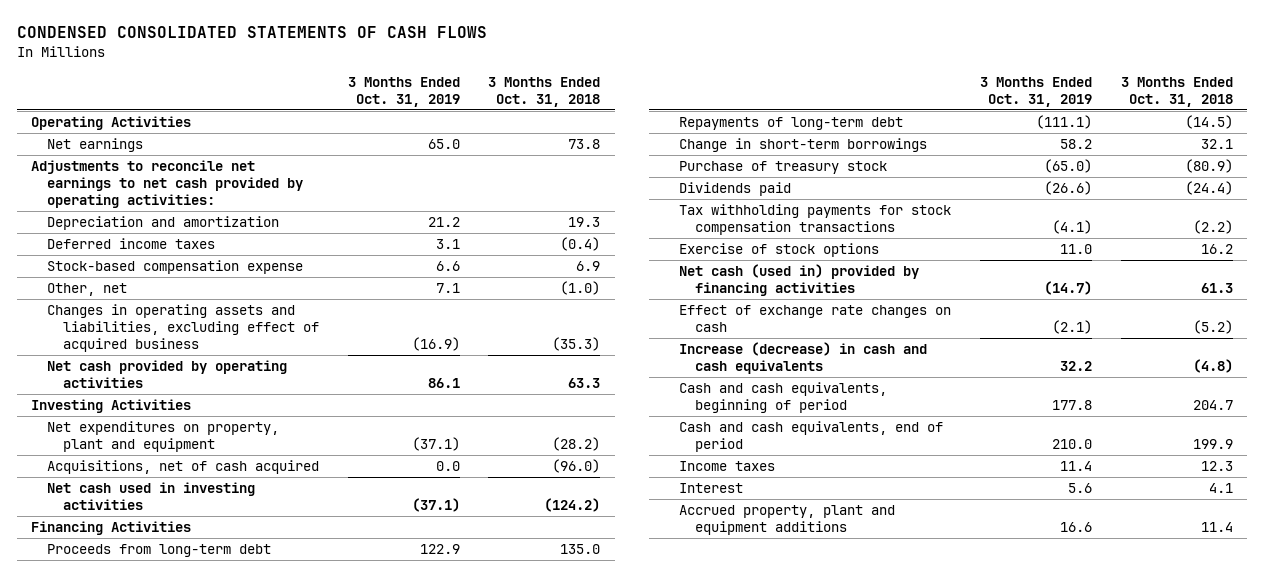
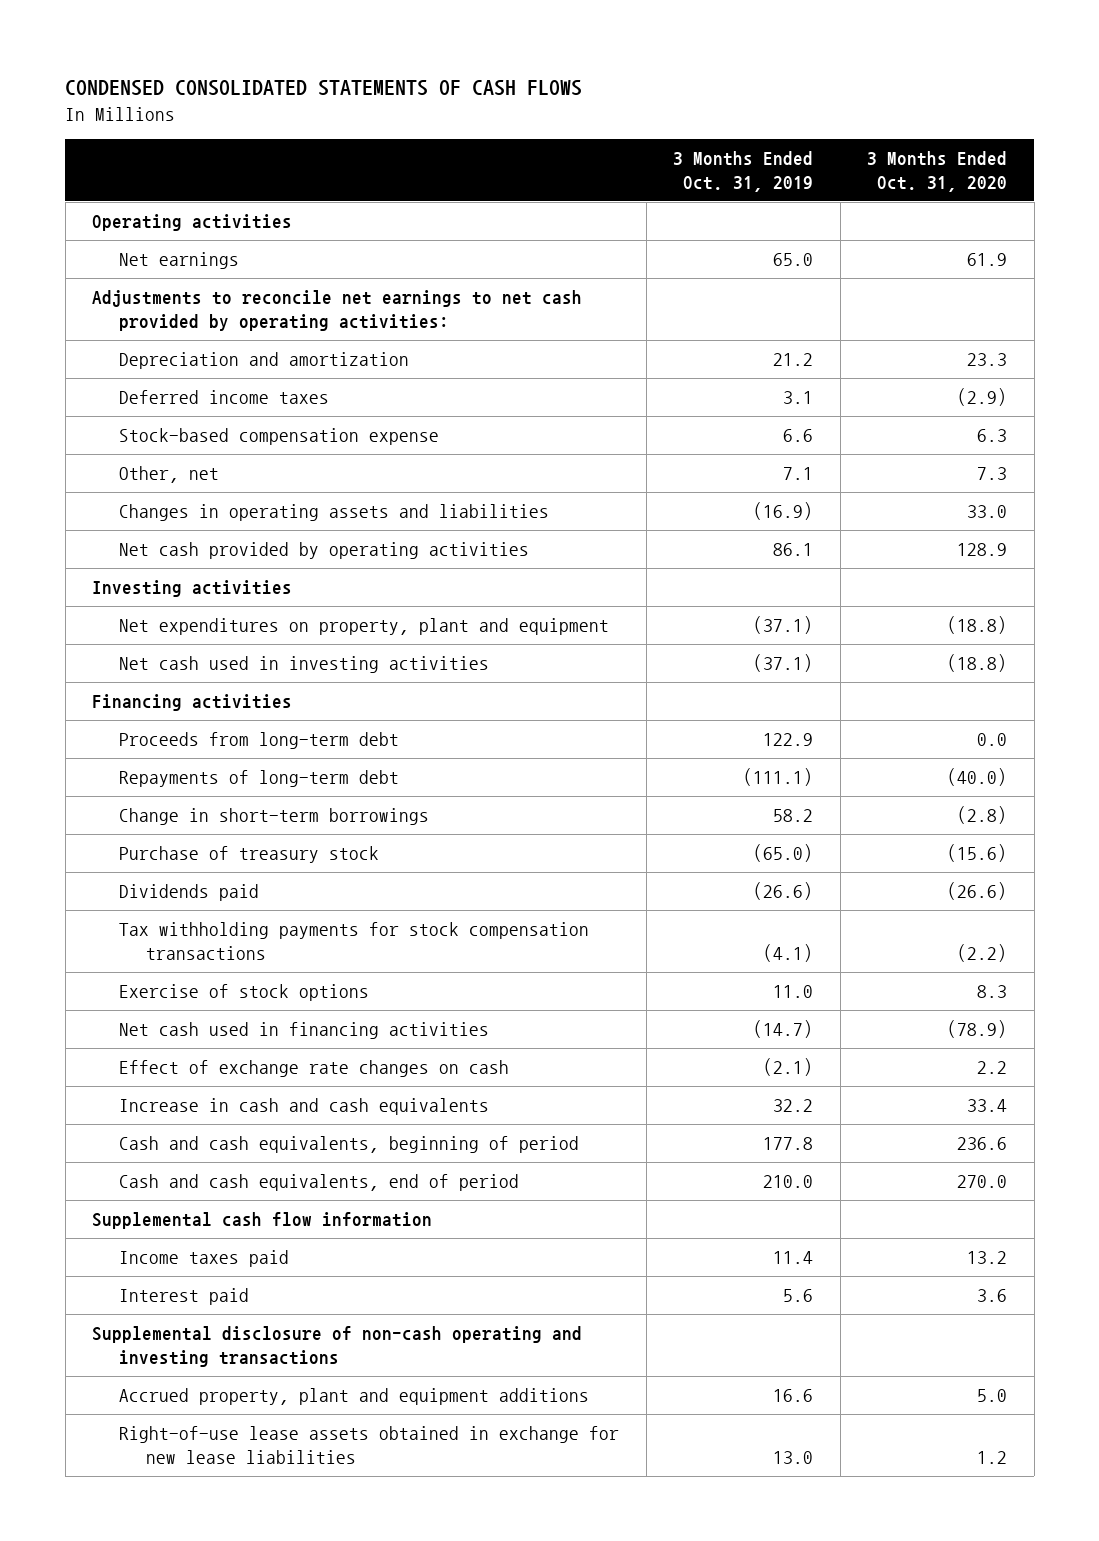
- | 3 Months Ended Oct. 31, 2019 | 3 Months Ended Oct. 31, 2018
+ | 3 Months Ended Oct. 31, 2019 | 3 Months Ended Oct. 31, 2020
- Operating Activities
+ Operating activities
- Changes in operating assets and liabilities, excluding effect of acquired business | (16.9) | (35.3)
+ Changes in operating assets and liabilities | (16.9) | 33.0
- Investing Activities
+ Investing activities
- Acquisitions, net of cash acquired | 0.0 | (96.0)
- Financing Activities
+ Financing activities
- Net cash (used in) provided by financing activities | (14.7) | 61.3
+ Net cash used in financing activities | (14.7) | (78.9)
- Increase (decrease) in cash and cash equivalents | 32.2 | (4.8)
+ Increase in cash and cash equivalents | 32.2 | 33.4
- Income taxes | 11.4 | 12.3
- Interest | 5.6 | 4.1
+ Supplemental cash flow information
+ Income taxes paid | 11.4 | 13.2
+ Interest paid | 5.6 | 3.6
+ Supplemental disclosure of non-cash operating and investing transactions
+ Right-of-use lease assets obtained in exchange for new lease liabilities | 13.0 | 1.2

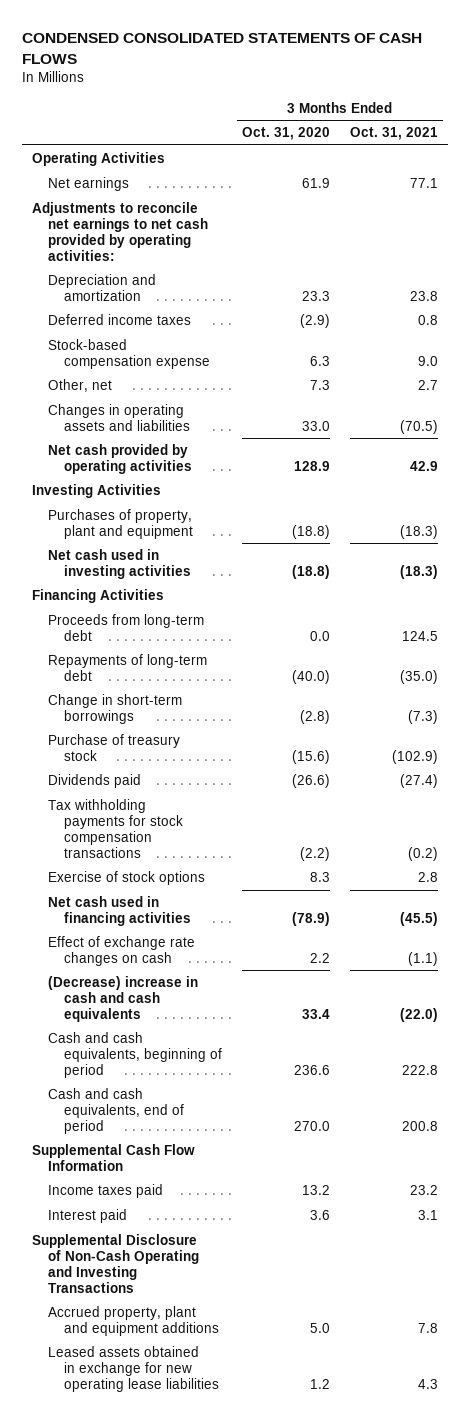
- | 3 Months Ended Oct. 31, 2019 | 3 Months Ended Oct. 31, 2020
+ | 3 Months Ended Oct. 31, 2020 | 3 Months Ended Oct. 31, 2021
- Operating activities
+ Operating Activities
- Investing activities
- Net expenditures on property, plant and equipment | (37.1) | (18.8)
+ Investing Activities
+ Purchases of property, plant and equipment | (18.8) | (18.3)
- Financing activities
+ Financing Activities
- Increase in cash and cash equivalents | 32.2 | 33.4
+ (Decrease) increase in cash and cash equivalents | 33.4 | (22.0)
- Supplemental cash flow information
+ Supplemental Cash Flow Information
- Supplemental disclosure of non-cash operating and investing transactions
+ Supplemental Disclosure of Non-Cash Operating and Investing Transactions
- Right-of-use lease assets obtained in exchange for new lease liabilities | 13.0 | 1.2
+ Leased assets obtained in exchange for new operating lease liabilities | 1.2 | 4.3

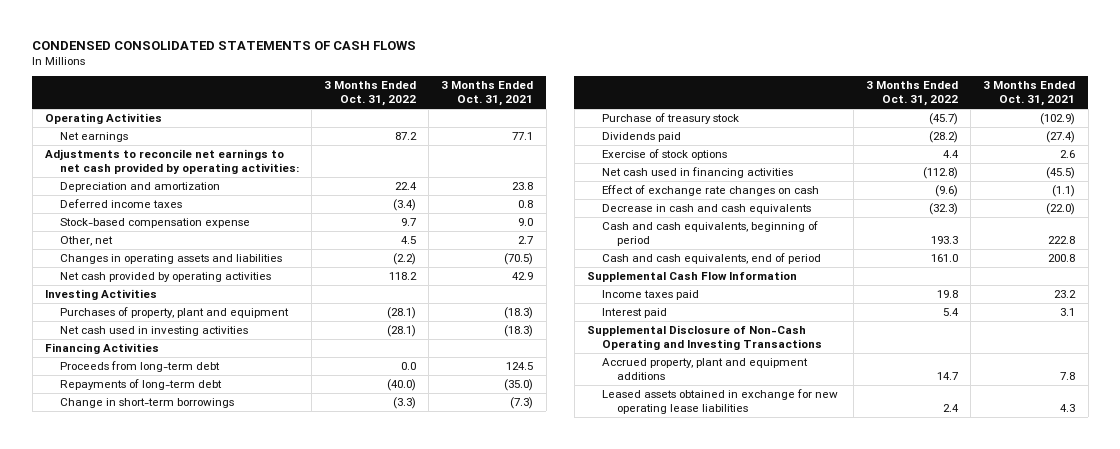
- | 3 Months Ended Oct. 31, 2020 | 3 Months Ended Oct. 31, 2021
+ | 3 Months Ended Oct. 31, 2022 | 3 Months Ended Oct. 31, 2021
- Tax withholding payments for stock compensation transactions | (2.2) | (0.2)
- Exercise of stock options | 8.3 | 2.8
+ Exercise of stock options | 4.4 | 2.6
- (Decrease) increase in cash and cash equivalents | 33.4 | (22.0)
+ Decrease in cash and cash equivalents | (32.3) | (22.0)

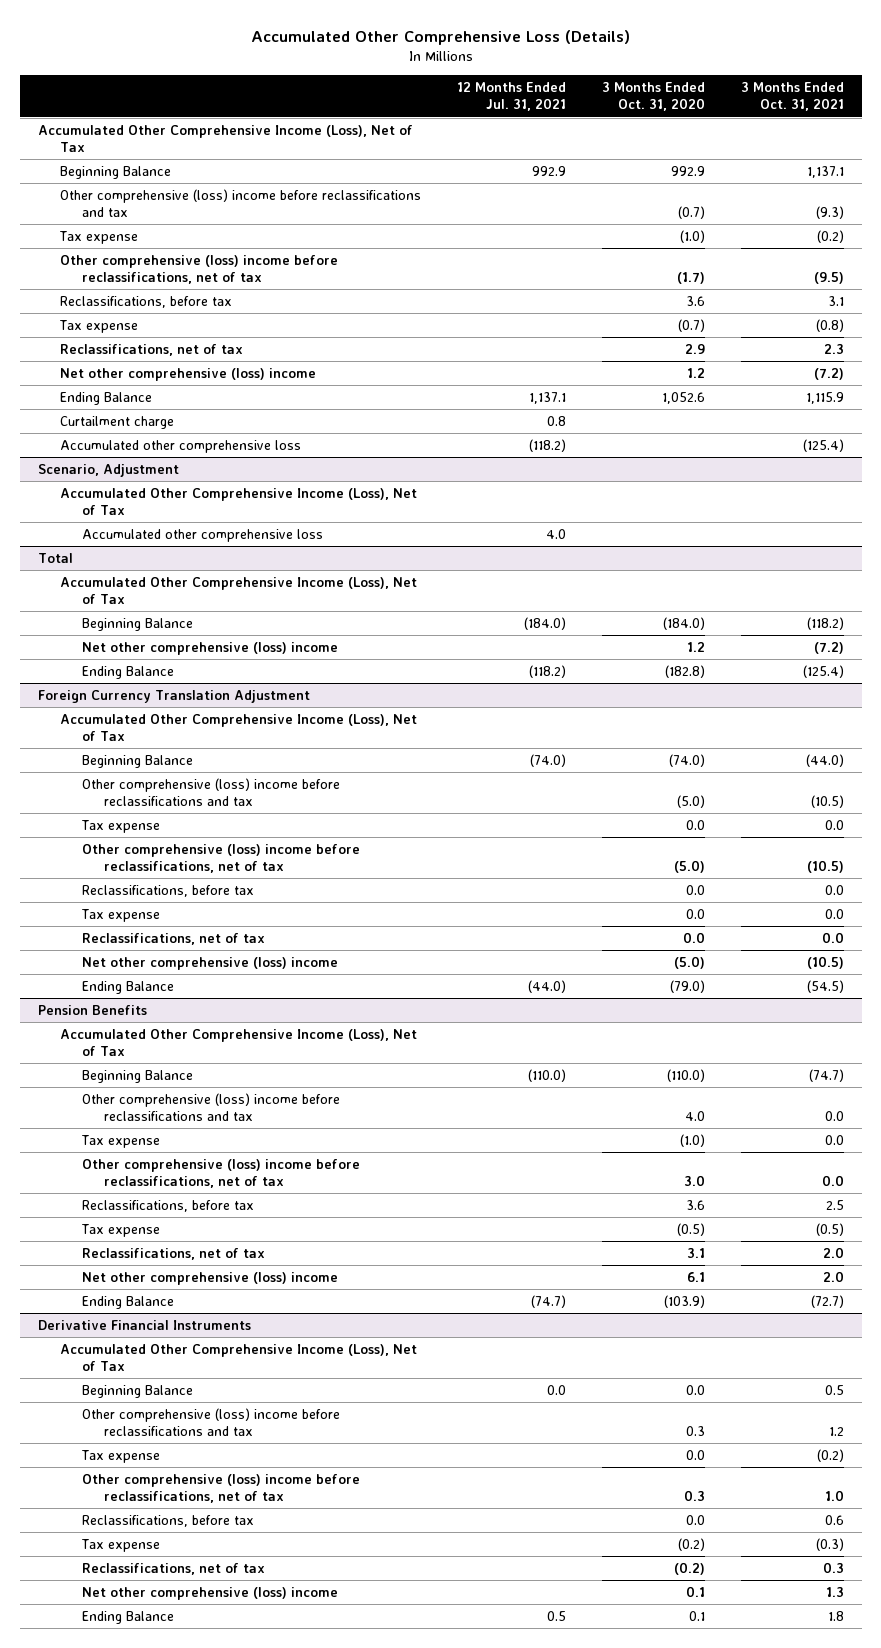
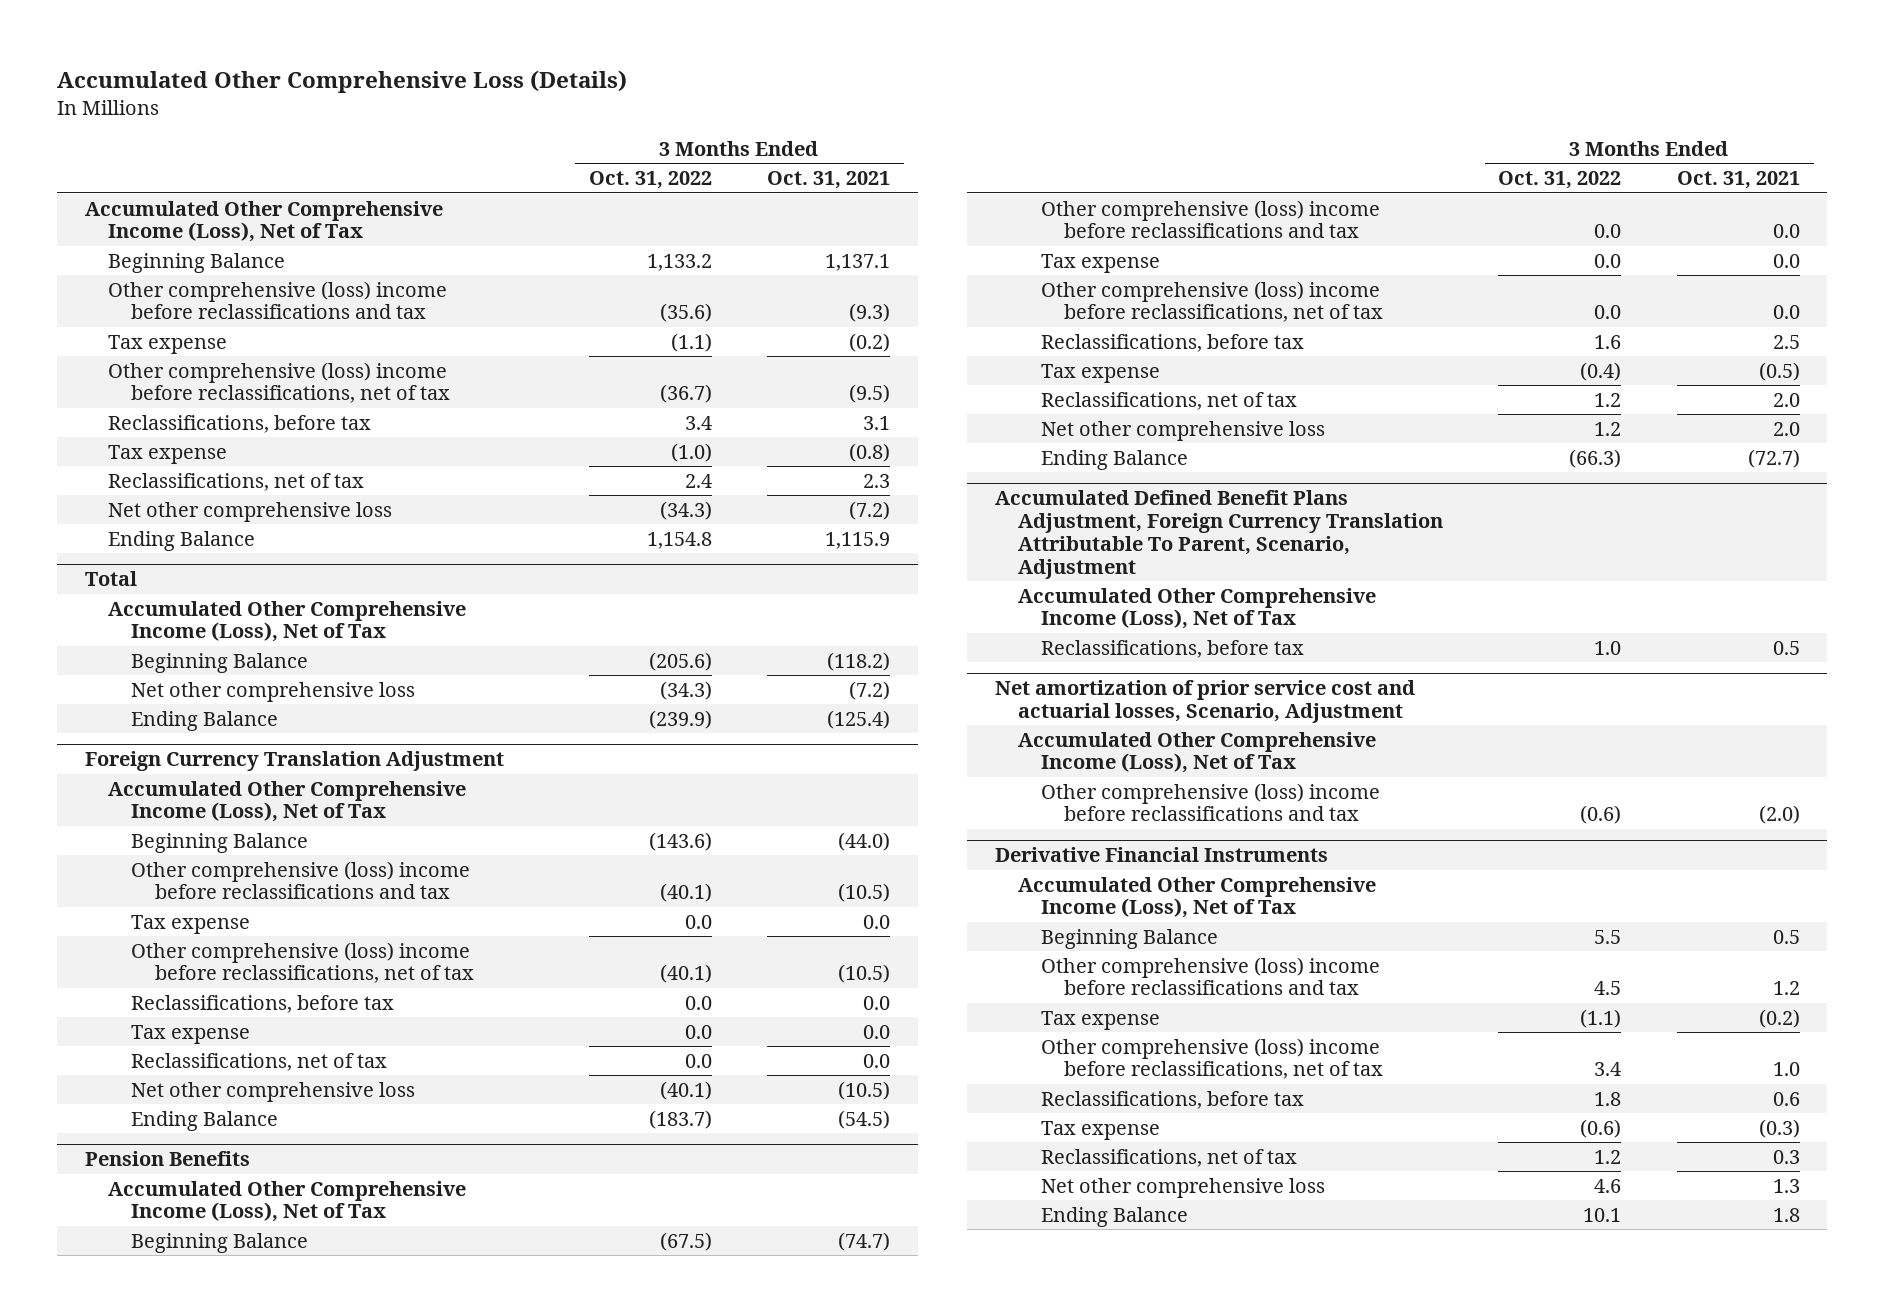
- | 12 Months Ended Jul. 31, 2021 | 3 Months Ended Oct. 31, 2020 | 3 Months Ended Oct. 31, 2021
+ | 3 Months Ended Oct. 31, 2022 | 3 Months Ended Oct. 31, 2021
- Net other comprehensive (loss) income | | 1.2 | (7.2)
+ Net other comprehensive loss | (34.3) | (7.2)
- Curtailment charge | 0.8 | |
- Accumulated other comprehensive loss | (118.2) | | (125.4)
- Scenario, Adjustment
- Accumulated Other Comprehensive Income (Loss), Net of Tax
- Accumulated other comprehensive loss | 4.0 | |
@ Total
- Net other comprehensive (loss) income | | 1.2 | (7.2)
+ Net other comprehensive loss | (34.3) | (7.2)
@ Foreign Currency Translation Adjustment
- Net other comprehensive (loss) income | | (5.0) | (10.5)
+ Net other comprehensive loss | (40.1) | (10.5)
@ Pension Benefits
- Net other comprehensive (loss) income | | 6.1 | 2.0
+ Net other comprehensive loss | 1.2 | 2.0
+ Accumulated Defined Benefit Plans Adjustment, Foreign Currency Translation Attributable To Parent, Scenario, Adjustment
+ Accumulated Other Comprehensive Income (Loss), Net of Tax
+ Reclassifications, before tax | 1.0 | 0.5
+ Net amortization of prior service cost and actuarial losses, Scenario, Adjustment
+ Accumulated Other Comprehensive Income (Loss), Net of Tax
+ Other comprehensive (loss) income before reclassifications and tax | (0.6) | (2.0)
@ Derivative Financial Instruments
- Net other comprehensive (loss) income | | 0.1 | 1.3
+ Net other comprehensive loss | 4.6 | 1.3

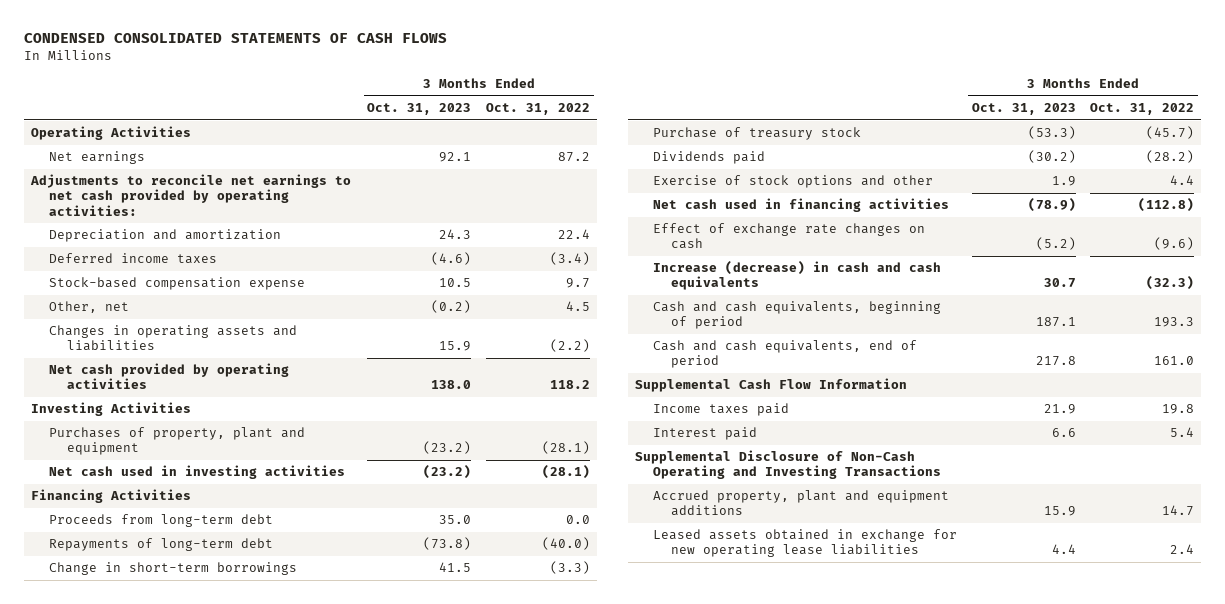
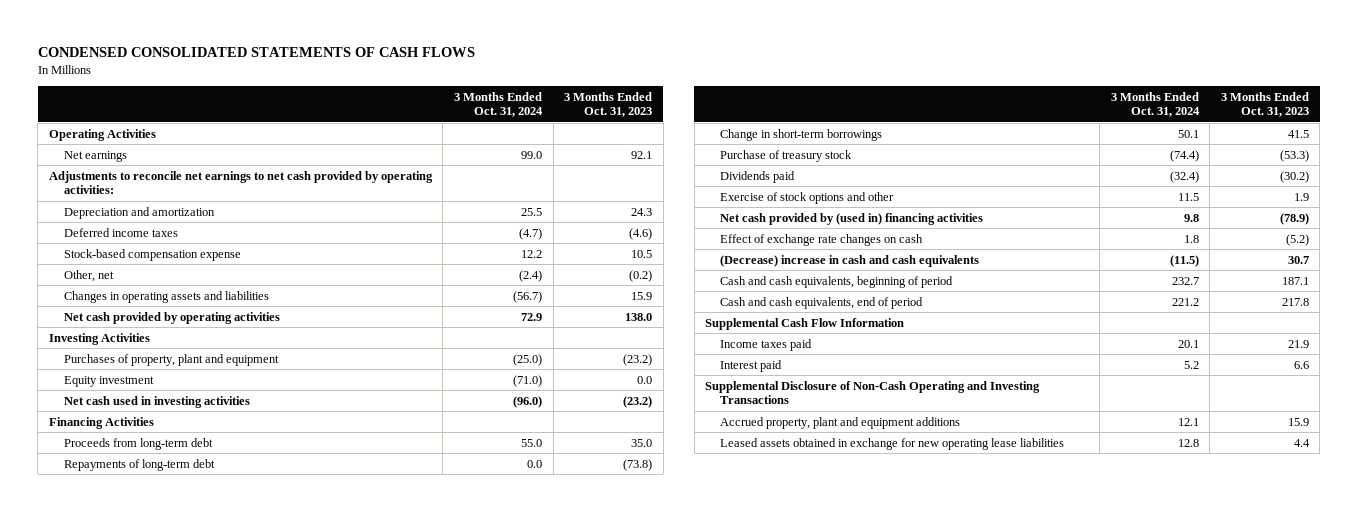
- | 3 Months Ended Oct. 31, 2023 | 3 Months Ended Oct. 31, 2022
+ | 3 Months Ended Oct. 31, 2024 | 3 Months Ended Oct. 31, 2023
+ Equity investment | (71.0) | 0.0
- Net cash used in financing activities | (78.9) | (112.8)
+ Net cash provided by (used in) financing activities | 9.8 | (78.9)
- Increase (decrease) in cash and cash equivalents | 30.7 | (32.3)
+ (Decrease) increase in cash and cash equivalents | (11.5) | 30.7

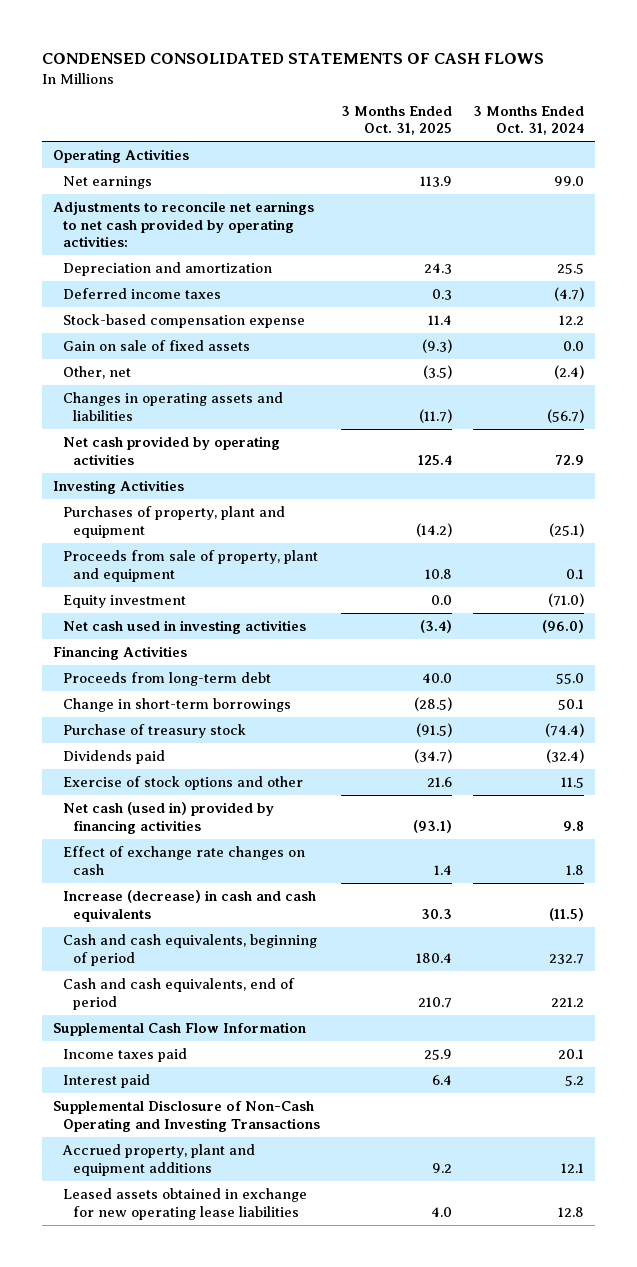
- | 3 Months Ended Oct. 31, 2024 | 3 Months Ended Oct. 31, 2023
+ | 3 Months Ended Oct. 31, 2025 | 3 Months Ended Oct. 31, 2024
+ Gain on sale of fixed assets | (9.3) | 0.0
- Purchases of property, plant and equipment | (25.0) | (23.2)
+ Purchases of property, plant and equipment | (14.2) | (25.1)
+ Proceeds from sale of property, plant and equipment | 10.8 | 0.1
- Repayments of long-term debt | 0.0 | (73.8)
- Net cash provided by (used in) financing activities | 9.8 | (78.9)
+ Net cash (used in) provided by financing activities | (93.1) | 9.8
- (Decrease) increase in cash and cash equivalents | (11.5) | 30.7
+ Increase (decrease) in cash and cash equivalents | 30.3 | (11.5)

